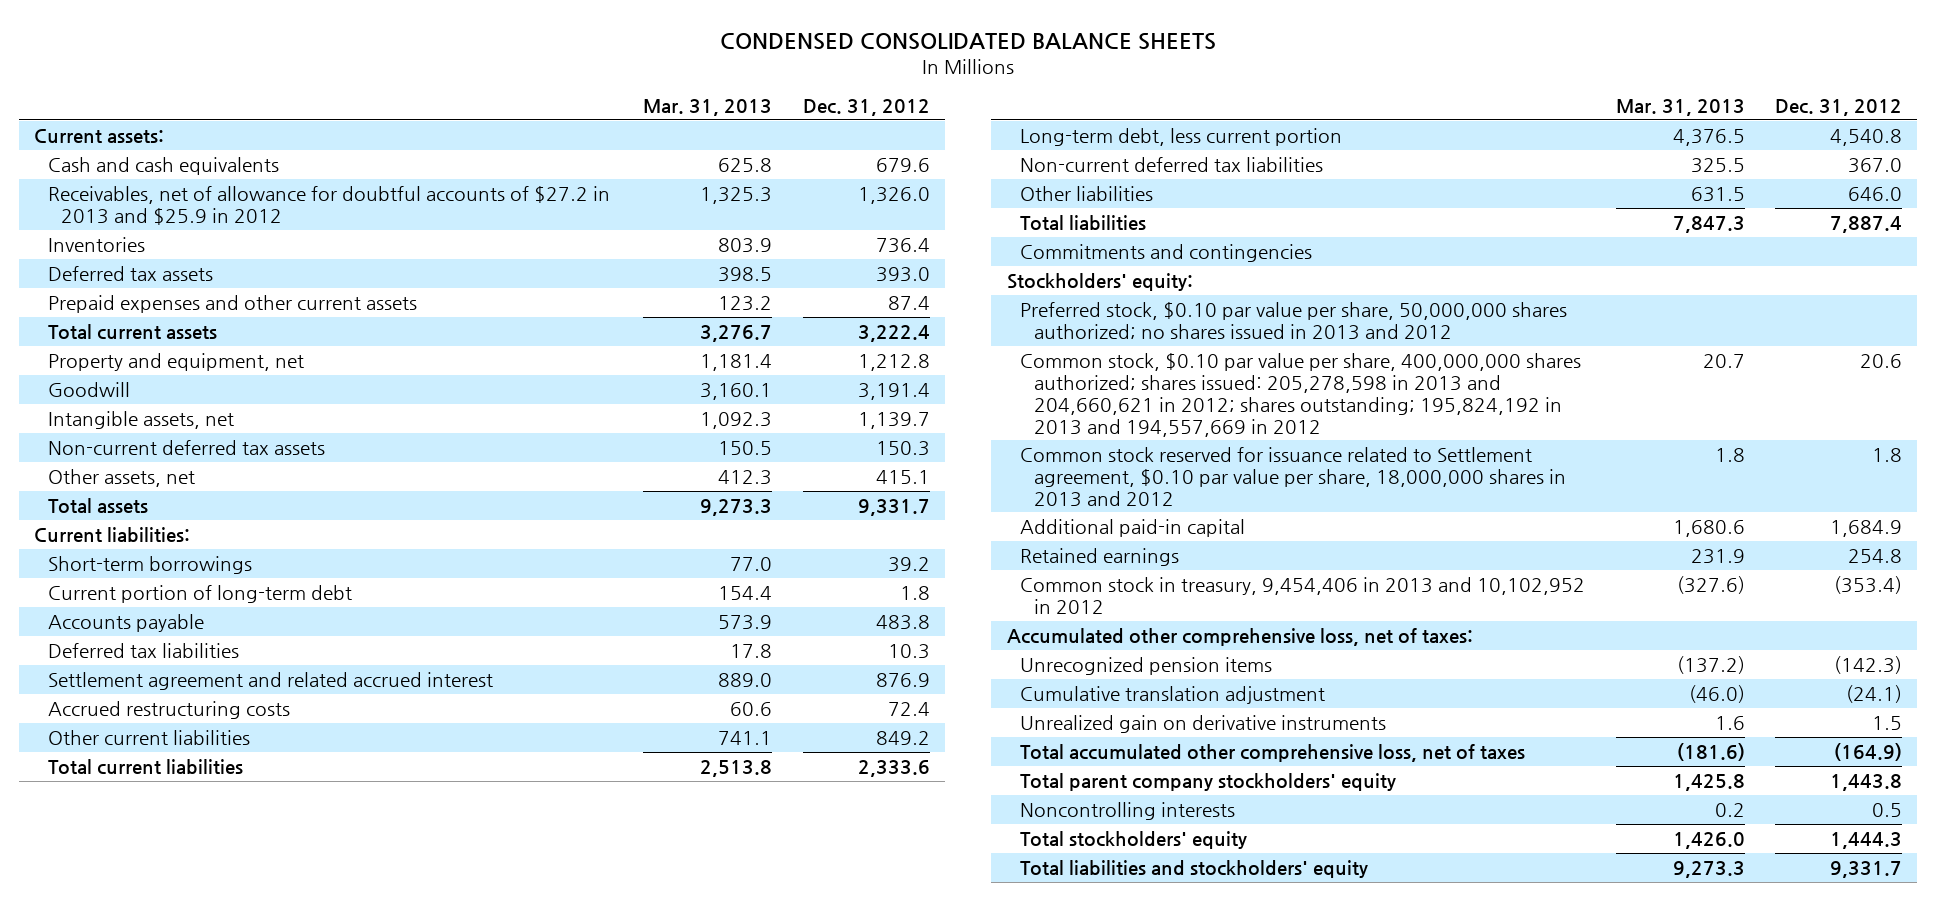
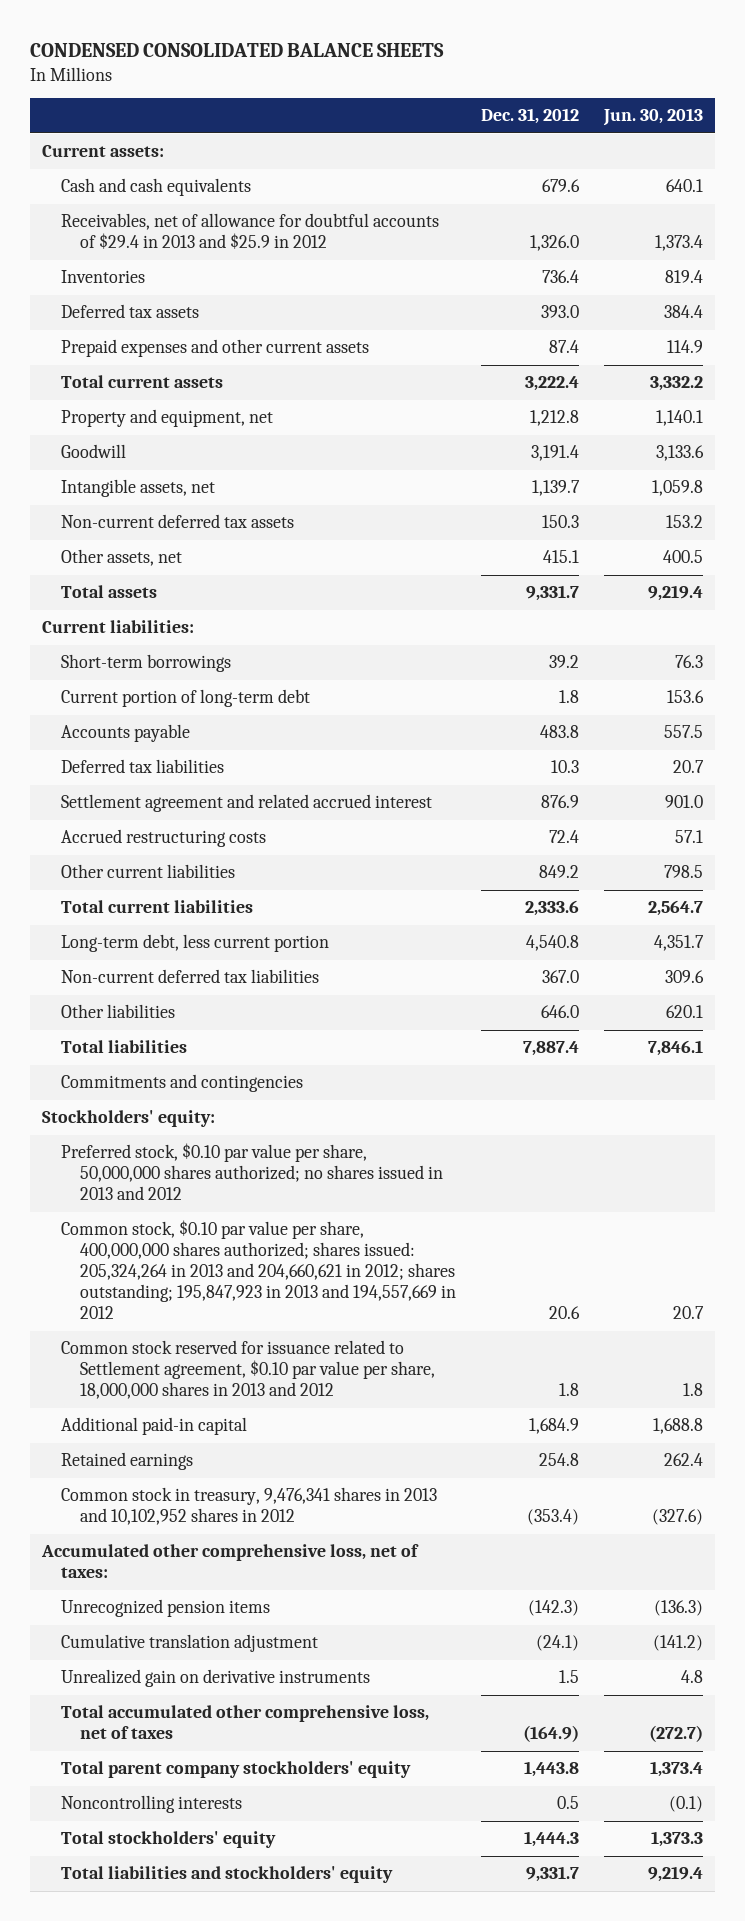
- | Mar. 31, 2013 | Dec. 31, 2012
+ | Dec. 31, 2012 | Jun. 30, 2013
- Receivables, net of allowance for doubtful accounts of $27.2 in 2013 and $25.9 in 2012 | 1,325.3 | 1,326.0
+ Receivables, net of allowance for doubtful accounts of $29.4 in 2013 and $25.9 in 2012 | 1,326.0 | 1,373.4
- Common stock, $0.10 par value per share, 400,000,000 shares authorized; shares issued: 205,278,598 in 2013 and 204,660,621 in 2012; shares outstanding; 195,824,192 in 2013 and 194,557,669 in 2012 | 20.7 | 20.6
+ Common stock, $0.10 par value per share, 400,000,000 shares authorized; shares issued: 205,324,264 in 2013 and 204,660,621 in 2012; shares outstanding; 195,847,923 in 2013 and 194,557,669 in 2012 | 20.6 | 20.7
- Common stock in treasury, 9,454,406 in 2013 and 10,102,952 in 2012 | (327.6) | (353.4)
+ Common stock in treasury, 9,476,341 shares in 2013 and 10,102,952 shares in 2012 | (353.4) | (327.6)

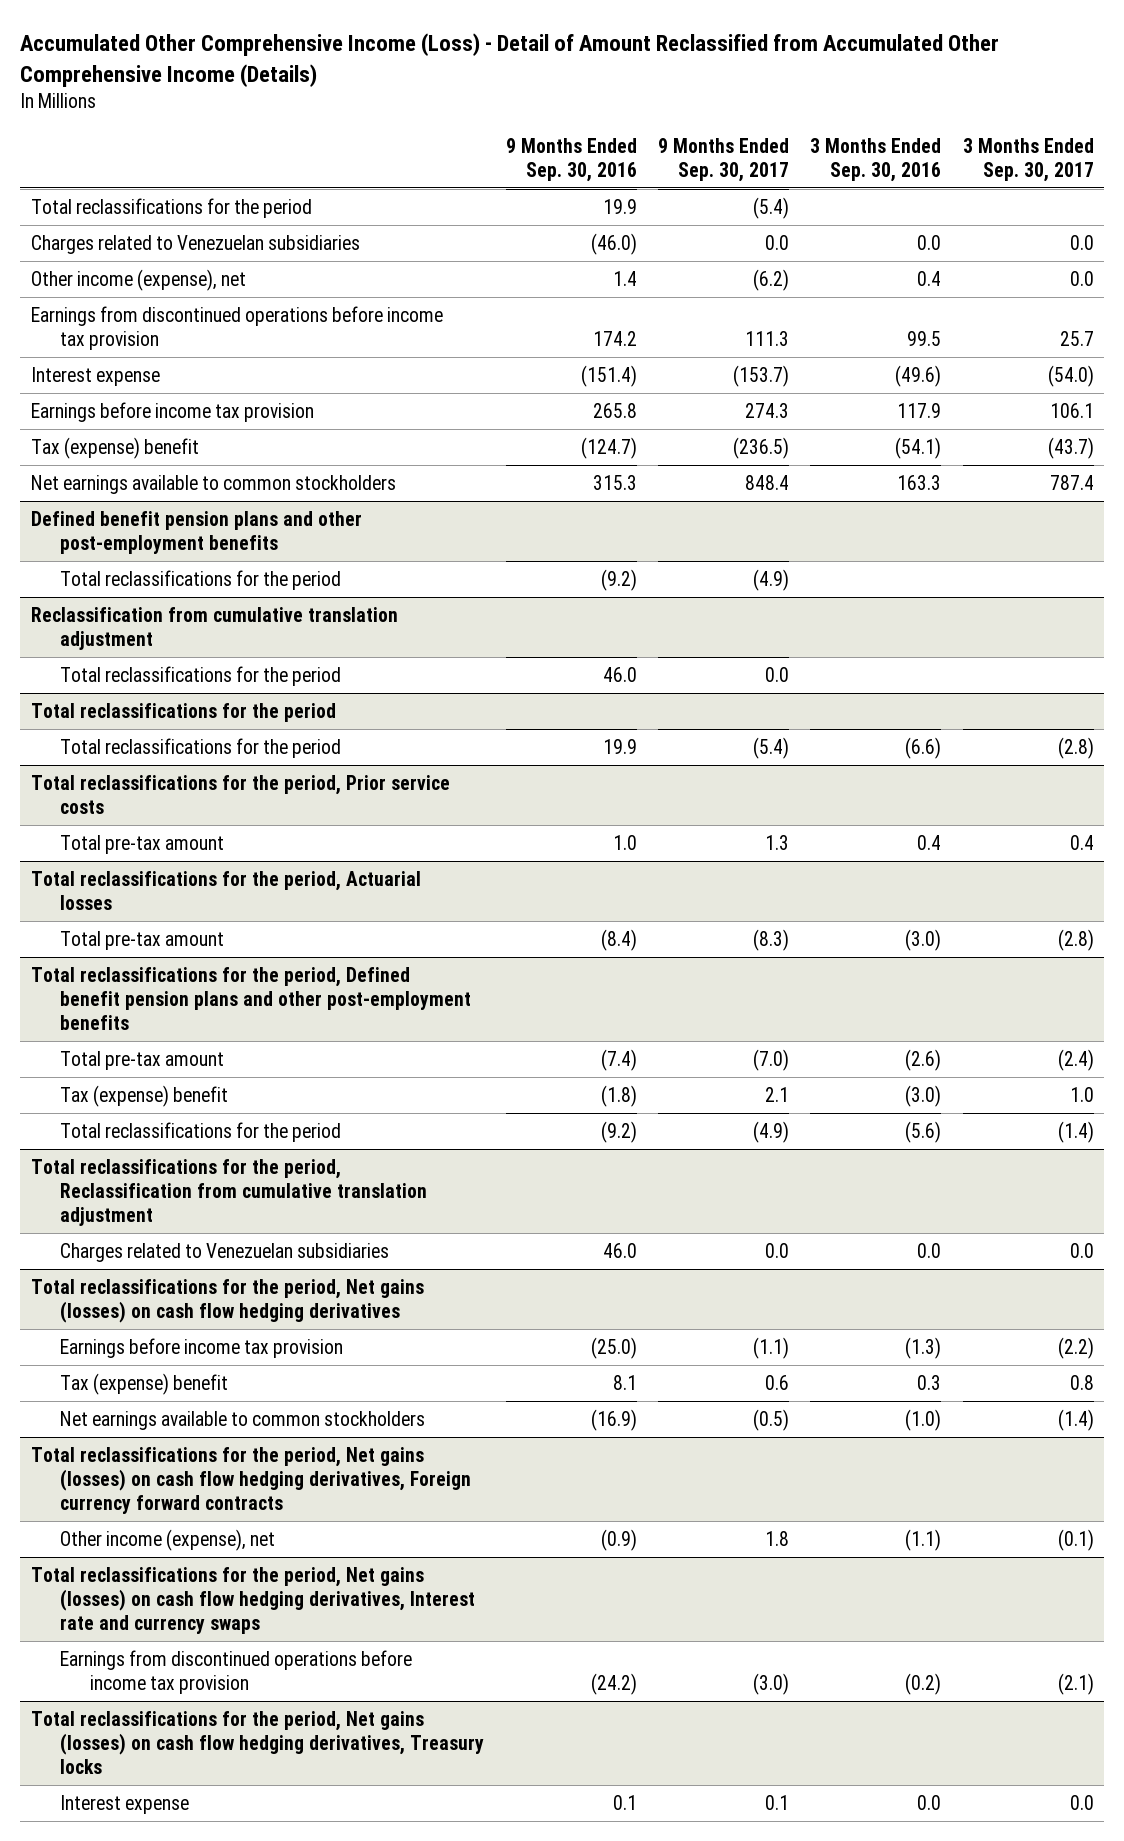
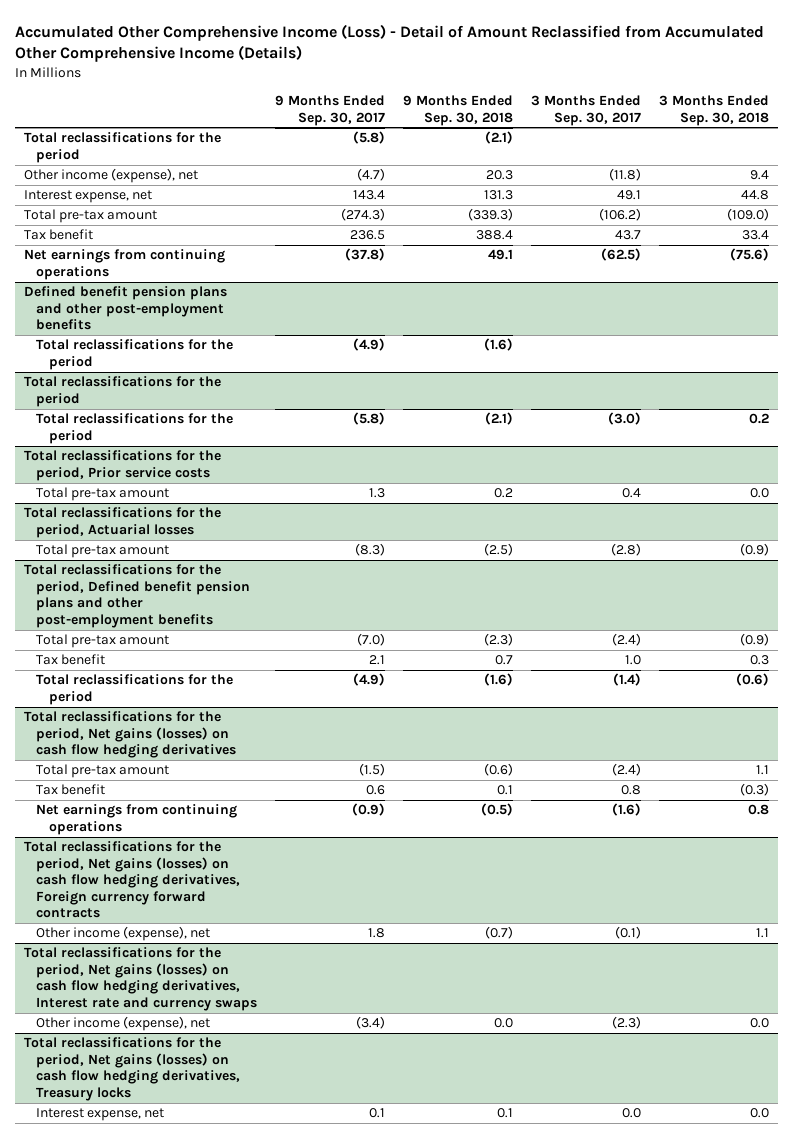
- | 9 Months Ended Sep. 30, 2016 | 9 Months Ended Sep. 30, 2017 | 3 Months Ended Sep. 30, 2016 | 3 Months Ended Sep. 30, 2017
+ | 9 Months Ended Sep. 30, 2017 | 9 Months Ended Sep. 30, 2018 | 3 Months Ended Sep. 30, 2017 | 3 Months Ended Sep. 30, 2018
- Total reclassifications for the period | 19.9 | (5.4) | |
- Charges related to Venezuelan subsidiaries | (46.0) | 0.0 | 0.0 | 0.0
- Other income (expense), net | 1.4 | (6.2) | 0.4 | 0.0
- Earnings from discontinued operations before income tax provision | 174.2 | 111.3 | 99.5 | 25.7
- Interest expense | (151.4) | (153.7) | (49.6) | (54.0)
- Earnings before income tax provision | 265.8 | 274.3 | 117.9 | 106.1
- Tax (expense) benefit | (124.7) | (236.5) | (54.1) | (43.7)
- Net earnings available to common stockholders | 315.3 | 848.4 | 163.3 | 787.4
+ Total reclassifications for the period | (5.8) | (2.1) | |
+ Other income (expense), net | (4.7) | 20.3 | (11.8) | 9.4
+ Interest expense, net | 143.4 | 131.3 | 49.1 | 44.8
+ Total pre-tax amount | (274.3) | (339.3) | (106.2) | (109.0)
+ Tax benefit | 236.5 | 388.4 | 43.7 | 33.4
+ Net earnings from continuing operations | (37.8) | 49.1 | (62.5) | (75.6)
- Reclassification from cumulative translation adjustment
- Total reclassifications for the period | 46.0 | 0.0 | |
@ Total reclassifications for the period
- Total reclassifications for the period | 19.9 | (5.4) | (6.6) | (2.8)
+ Total reclassifications for the period | (5.8) | (2.1) | (3.0) | 0.2
@ Total reclassifications for the period, Defined benefit pension plans and other post-employment benefits
- Tax (expense) benefit | (1.8) | 2.1 | (3.0) | 1.0
+ Tax benefit | 2.1 | 0.7 | 1.0 | 0.3
- Total reclassifications for the period, Reclassification from cumulative translation adjustment
- Charges related to Venezuelan subsidiaries | 46.0 | 0.0 | 0.0 | 0.0
@ Total reclassifications for the period, Net gains (losses) on cash flow hedging derivatives
- Earnings before income tax provision | (25.0) | (1.1) | (1.3) | (2.2)
- Tax (expense) benefit | 8.1 | 0.6 | 0.3 | 0.8
- Net earnings available to common stockholders | (16.9) | (0.5) | (1.0) | (1.4)
+ Total pre-tax amount | (1.5) | (0.6) | (2.4) | 1.1
+ Tax benefit | 0.6 | 0.1 | 0.8 | (0.3)
+ Net earnings from continuing operations | (0.9) | (0.5) | (1.6) | 0.8
@ Total reclassifications for the period, Net gains (losses) on cash flow hedging derivatives, Interest rate and currency swaps
- Earnings from discontinued operations before income tax provision | (24.2) | (3.0) | (0.2) | (2.1)
+ Other income (expense), net | (3.4) | 0.0 | (2.3) | 0.0
@ Total reclassifications for the period, Net gains (losses) on cash flow hedging derivatives, Treasury locks
- Interest expense | 0.1 | 0.1 | 0.0 | 0.0
+ Interest expense, net | 0.1 | 0.1 | 0.0 | 0.0

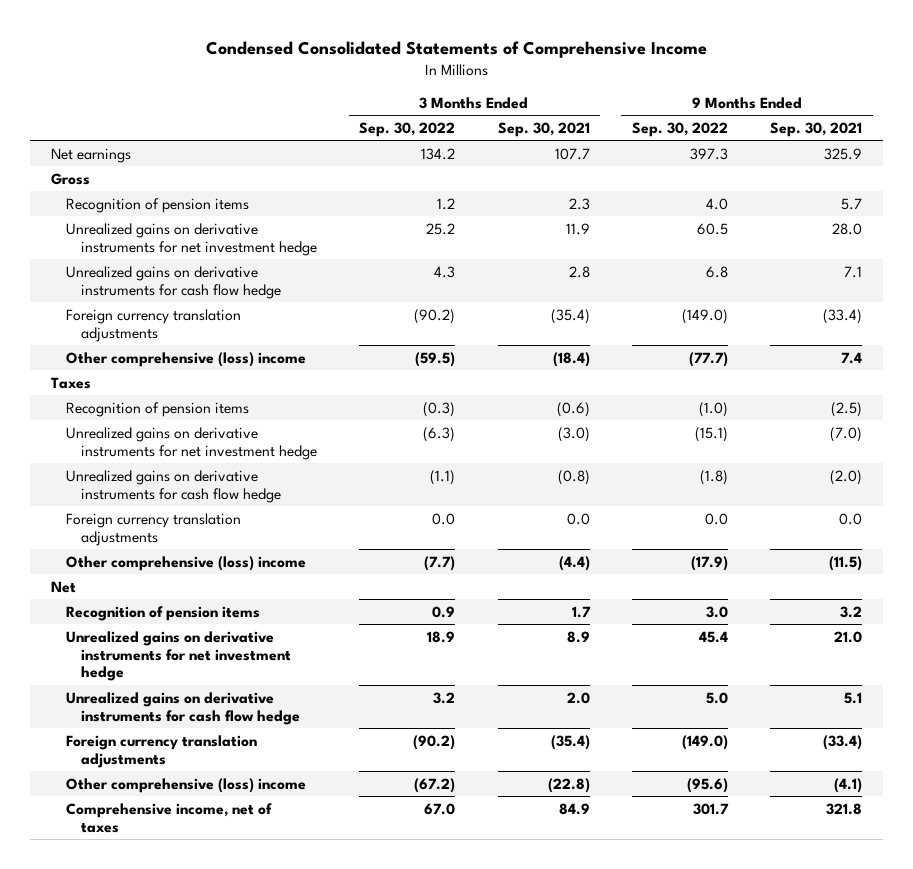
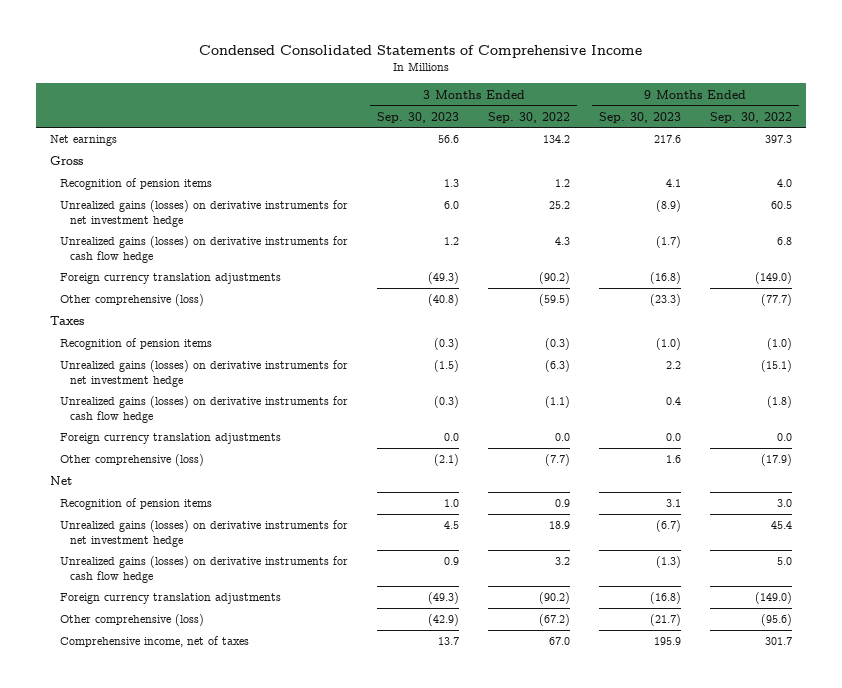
- | 3 Months Ended Sep. 30, 2022 | 3 Months Ended Sep. 30, 2021 | 9 Months Ended Sep. 30, 2022 | 9 Months Ended Sep. 30, 2021
+ | 3 Months Ended Sep. 30, 2023 | 3 Months Ended Sep. 30, 2022 | 9 Months Ended Sep. 30, 2023 | 9 Months Ended Sep. 30, 2022
- Unrealized gains on derivative instruments for net investment hedge | 25.2 | 11.9 | 60.5 | 28.0
- Unrealized gains on derivative instruments for cash flow hedge | 4.3 | 2.8 | 6.8 | 7.1
+ Unrealized gains (losses) on derivative instruments for net investment hedge | 6.0 | 25.2 | (8.9) | 60.5
+ Unrealized gains (losses) on derivative instruments for cash flow hedge | 1.2 | 4.3 | (1.7) | 6.8
- Other comprehensive (loss) income | (59.5) | (18.4) | (77.7) | 7.4
+ Other comprehensive (loss) | (40.8) | (59.5) | (23.3) | (77.7)
- Unrealized gains on derivative instruments for net investment hedge | (6.3) | (3.0) | (15.1) | (7.0)
- Unrealized gains on derivative instruments for cash flow hedge | (1.1) | (0.8) | (1.8) | (2.0)
+ Unrealized gains (losses) on derivative instruments for net investment hedge | (1.5) | (6.3) | 2.2 | (15.1)
+ Unrealized gains (losses) on derivative instruments for cash flow hedge | (0.3) | (1.1) | 0.4 | (1.8)
- Other comprehensive (loss) income | (7.7) | (4.4) | (17.9) | (11.5)
+ Other comprehensive (loss) | (2.1) | (7.7) | 1.6 | (17.9)
- Unrealized gains on derivative instruments for net investment hedge | 18.9 | 8.9 | 45.4 | 21.0
- Unrealized gains on derivative instruments for cash flow hedge | 3.2 | 2.0 | 5.0 | 5.1
+ Unrealized gains (losses) on derivative instruments for net investment hedge | 4.5 | 18.9 | (6.7) | 45.4
+ Unrealized gains (losses) on derivative instruments for cash flow hedge | 0.9 | 3.2 | (1.3) | 5.0
- Other comprehensive (loss) income | (67.2) | (22.8) | (95.6) | (4.1)
+ Other comprehensive (loss) | (42.9) | (67.2) | (21.7) | (95.6)

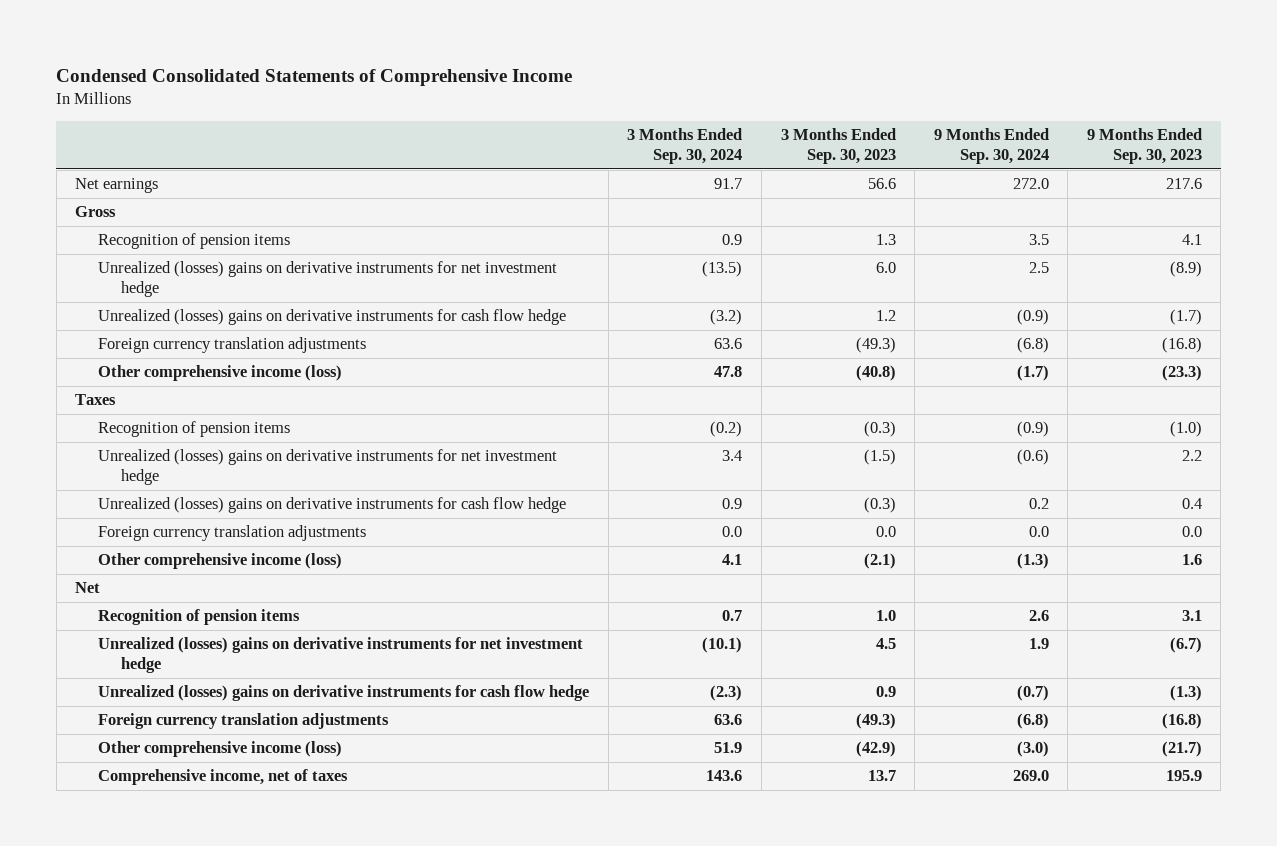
- | 3 Months Ended Sep. 30, 2023 | 3 Months Ended Sep. 30, 2022 | 9 Months Ended Sep. 30, 2023 | 9 Months Ended Sep. 30, 2022
+ | 3 Months Ended Sep. 30, 2024 | 3 Months Ended Sep. 30, 2023 | 9 Months Ended Sep. 30, 2024 | 9 Months Ended Sep. 30, 2023
- Unrealized gains (losses) on derivative instruments for net investment hedge | 6.0 | 25.2 | (8.9) | 60.5
- Unrealized gains (losses) on derivative instruments for cash flow hedge | 1.2 | 4.3 | (1.7) | 6.8
+ Unrealized (losses) gains on derivative instruments for net investment hedge | (13.5) | 6.0 | 2.5 | (8.9)
+ Unrealized (losses) gains on derivative instruments for cash flow hedge | (3.2) | 1.2 | (0.9) | (1.7)
- Other comprehensive (loss) | (40.8) | (59.5) | (23.3) | (77.7)
+ Other comprehensive income (loss) | 47.8 | (40.8) | (1.7) | (23.3)
- Unrealized gains (losses) on derivative instruments for net investment hedge | (1.5) | (6.3) | 2.2 | (15.1)
- Unrealized gains (losses) on derivative instruments for cash flow hedge | (0.3) | (1.1) | 0.4 | (1.8)
+ Unrealized (losses) gains on derivative instruments for net investment hedge | 3.4 | (1.5) | (0.6) | 2.2
+ Unrealized (losses) gains on derivative instruments for cash flow hedge | 0.9 | (0.3) | 0.2 | 0.4
- Other comprehensive (loss) | (2.1) | (7.7) | 1.6 | (17.9)
+ Other comprehensive income (loss) | 4.1 | (2.1) | (1.3) | 1.6
- Unrealized gains (losses) on derivative instruments for net investment hedge | 4.5 | 18.9 | (6.7) | 45.4
- Unrealized gains (losses) on derivative instruments for cash flow hedge | 0.9 | 3.2 | (1.3) | 5.0
+ Unrealized (losses) gains on derivative instruments for net investment hedge | (10.1) | 4.5 | 1.9 | (6.7)
+ Unrealized (losses) gains on derivative instruments for cash flow hedge | (2.3) | 0.9 | (0.7) | (1.3)
- Other comprehensive (loss) | (42.9) | (67.2) | (21.7) | (95.6)
+ Other comprehensive income (loss) | 51.9 | (42.9) | (3.0) | (21.7)

